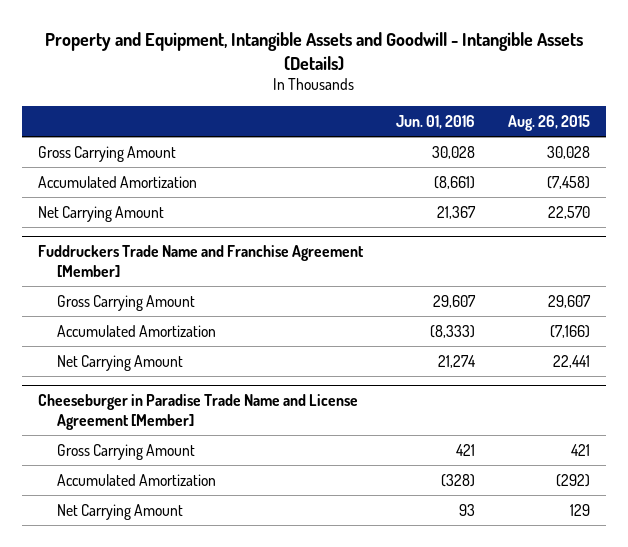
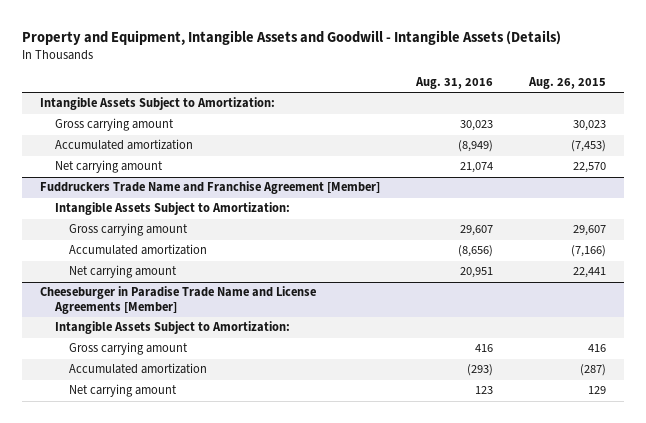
- | Jun. 01, 2016 | Aug. 26, 2015
+ | Aug. 31, 2016 | Aug. 26, 2015
- Gross Carrying Amount | 30,028 | 30,028
- Accumulated Amortization | (8,661) | (7,458)
- Net Carrying Amount | 21,367 | 22,570
+ Intangible Assets Subject to Amortization:
+ Gross carrying amount | 30,023 | 30,023
+ Accumulated amortization | (8,949) | (7,453)
+ Net carrying amount | 21,074 | 22,570
@ Fuddruckers Trade Name and Franchise Agreement [Member]
- Gross Carrying Amount | 29,607 | 29,607
- Accumulated Amortization | (8,333) | (7,166)
- Net Carrying Amount | 21,274 | 22,441
- Cheeseburger in Paradise Trade Name and License Agreement [Member]
- Gross Carrying Amount | 421 | 421
- Accumulated Amortization | (328) | (292)
- Net Carrying Amount | 93 | 129
@ Fuddruckers Trade Name and Franchise Agreement [Member]
+ Intangible Assets Subject to Amortization:
+ Gross carrying amount | 29,607 | 29,607
+ Accumulated amortization | (8,656) | (7,166)
+ Net carrying amount | 20,951 | 22,441
+ Cheeseburger in Paradise Trade Name and License Agreements [Member]
+ Intangible Assets Subject to Amortization:
+ Gross carrying amount | 416 | 416
+ Accumulated amortization | (293) | (287)
+ Net carrying amount | 123 | 129

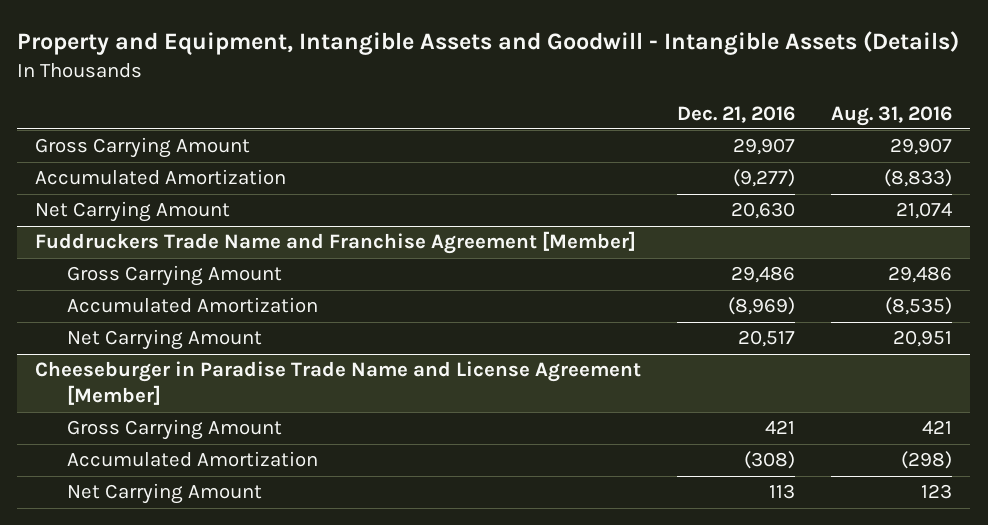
- | Aug. 31, 2016 | Aug. 26, 2015
+ | Dec. 21, 2016 | Aug. 31, 2016
- Intangible Assets Subject to Amortization:
- Gross carrying amount | 30,023 | 30,023
- Accumulated amortization | (8,949) | (7,453)
- Net carrying amount | 21,074 | 22,570
+ Gross Carrying Amount | 29,907 | 29,907
+ Accumulated Amortization | (9,277) | (8,833)
+ Net Carrying Amount | 20,630 | 21,074
@ Fuddruckers Trade Name and Franchise Agreement [Member]
- Intangible Assets Subject to Amortization:
- Gross carrying amount | 29,607 | 29,607
- Accumulated amortization | (8,656) | (7,166)
- Net carrying amount | 20,951 | 22,441
- Cheeseburger in Paradise Trade Name and License Agreements [Member]
- Intangible Assets Subject to Amortization:
- Gross carrying amount | 416 | 416
- Accumulated amortization | (293) | (287)
- Net carrying amount | 123 | 129
@ Fuddruckers Trade Name and Franchise Agreement [Member]
+ Gross Carrying Amount | 29,486 | 29,486
+ Accumulated Amortization | (8,969) | (8,535)
+ Net Carrying Amount | 20,517 | 20,951
+ Cheeseburger in Paradise Trade Name and License Agreement [Member]
+ Gross Carrying Amount | 421 | 421
+ Accumulated Amortization | (308) | (298)
+ Net Carrying Amount | 113 | 123

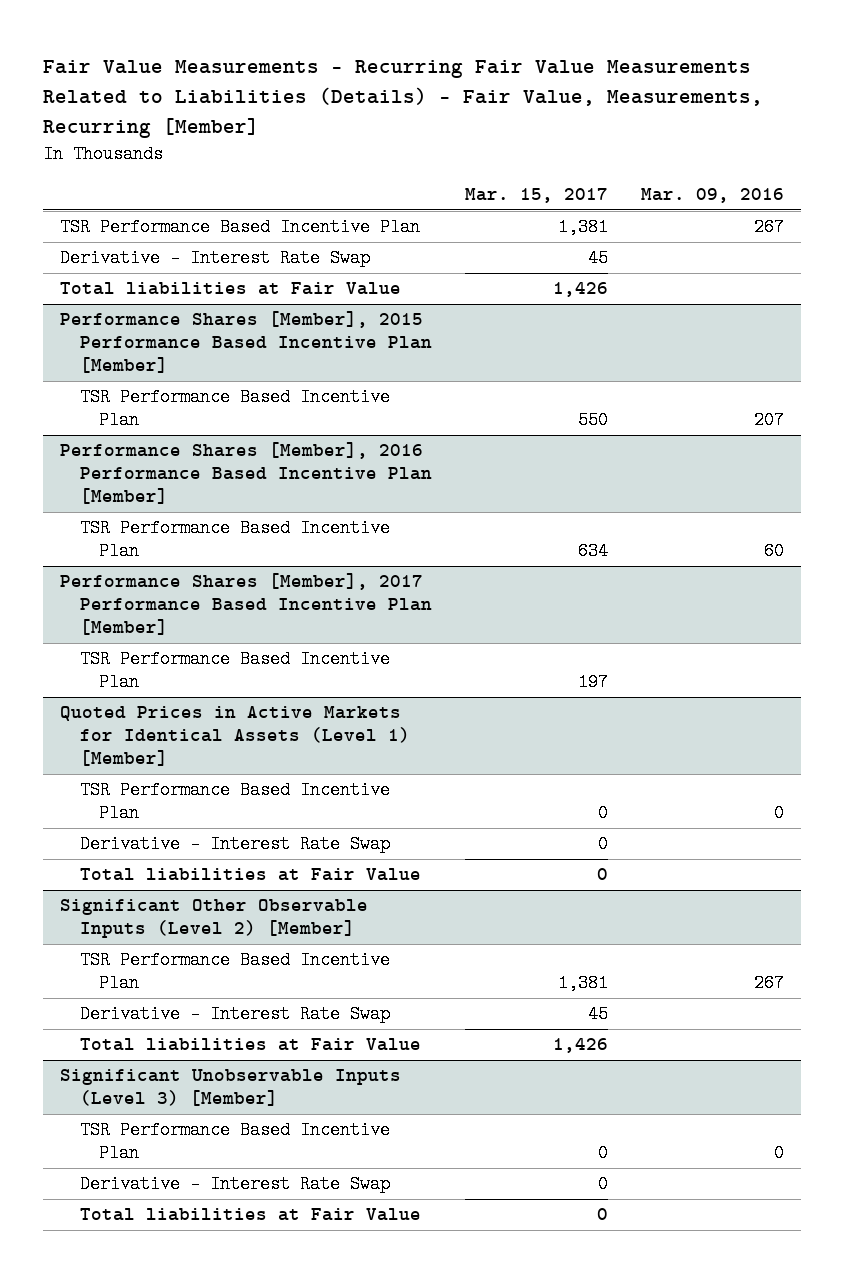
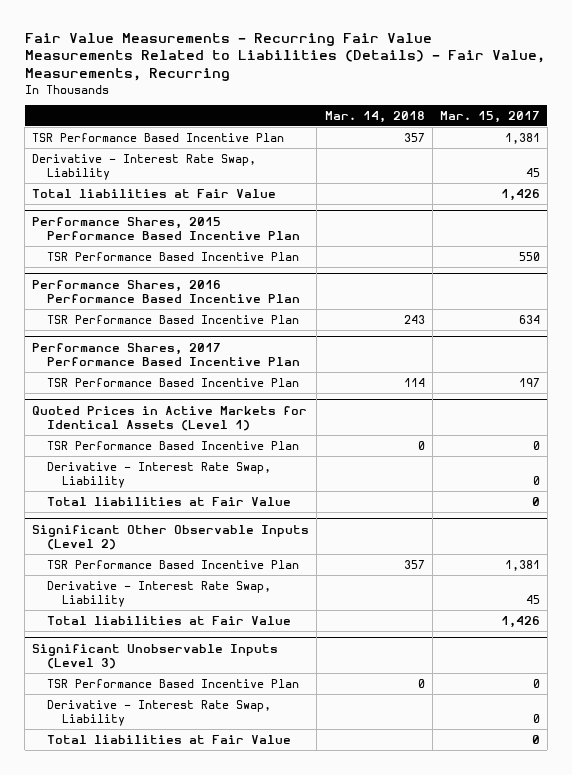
- Fair Value Measurements - Recurring Fair Value Measurements Related to Liabilities (Details) - Fair Value, Measurements, Recurring [Member]
+ Fair Value Measurements - Recurring Fair Value Measurements Related to Liabilities (Details) - Fair Value, Measurements, Recurring
- | Mar. 15, 2017 | Mar. 09, 2016
+ | Mar. 14, 2018 | Mar. 15, 2017
- Derivative - Interest Rate Swap | 45 |
+ Derivative - Interest Rate Swap, Liability | | 45
- Performance Shares [Member], 2015 Performance Based Incentive Plan [Member]
+ Performance Shares, 2015 Performance Based Incentive Plan
- Performance Shares [Member], 2016 Performance Based Incentive Plan [Member]
+ Performance Shares, 2016 Performance Based Incentive Plan
- Performance Shares [Member], 2017 Performance Based Incentive Plan [Member]
+ Performance Shares, 2017 Performance Based Incentive Plan
- Quoted Prices in Active Markets for Identical Assets (Level 1) [Member]
+ Quoted Prices in Active Markets for Identical Assets (Level 1)
- Derivative - Interest Rate Swap | 0 |
+ Derivative - Interest Rate Swap, Liability | | 0
- Significant Other Observable Inputs (Level 2) [Member]
+ Significant Other Observable Inputs (Level 2)
- Derivative - Interest Rate Swap | 45 |
+ Derivative - Interest Rate Swap, Liability | | 45
- Significant Unobservable Inputs (Level 3) [Member]
+ Significant Unobservable Inputs (Level 3)
- Derivative - Interest Rate Swap | 0 |
+ Derivative - Interest Rate Swap, Liability | | 0

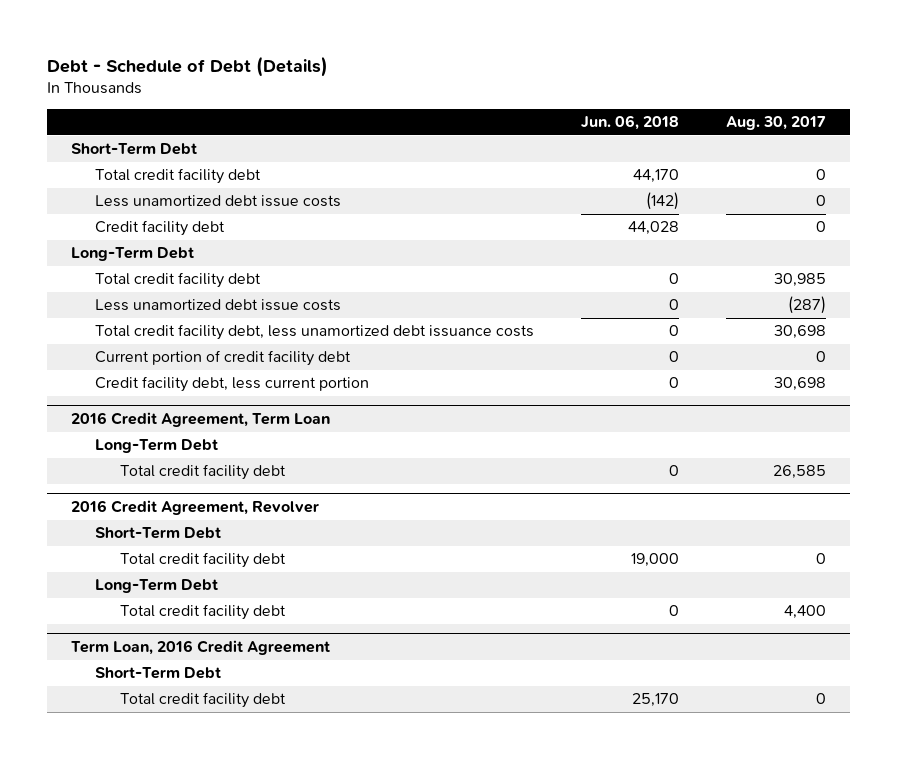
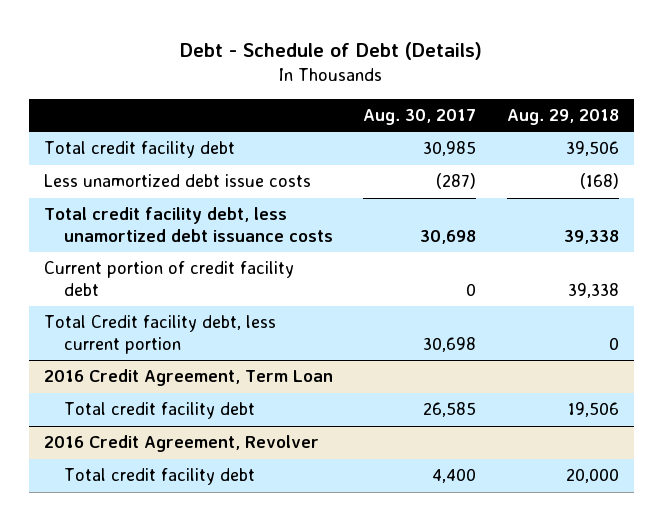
- | Jun. 06, 2018 | Aug. 30, 2017
+ | Aug. 30, 2017 | Aug. 29, 2018
- Short-Term Debt
- Total credit facility debt | 44,170 | 0
- Less unamortized debt issue costs | (142) | 0
- Credit facility debt | 44,028 | 0
- Long-Term Debt
- Credit facility debt, less current portion | 0 | 30,698
+ Total Credit facility debt, less current portion | 30,698 | 0
@ 2016 Credit Agreement, Term Loan
- Long-Term Debt
@ 2016 Credit Agreement, Revolver
- Short-Term Debt
- Total credit facility debt | 19,000 | 0
- Long-Term Debt
- Term Loan, 2016 Credit Agreement
- Short-Term Debt
- Total credit facility debt | 25,170 | 0

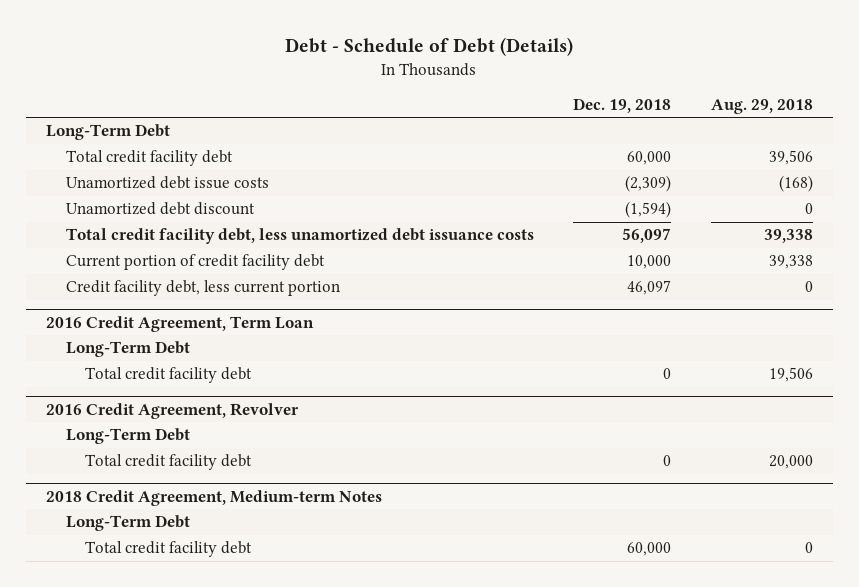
- | Aug. 30, 2017 | Aug. 29, 2018
+ | Dec. 19, 2018 | Aug. 29, 2018
+ Long-Term Debt
- Less unamortized debt issue costs | (287) | (168)
+ Unamortized debt issue costs | (2,309) | (168)
+ Unamortized debt discount | (1,594) | 0
- Total Credit facility debt, less current portion | 30,698 | 0
+ Credit facility debt, less current portion | 46,097 | 0
@ 2016 Credit Agreement, Term Loan
+ Long-Term Debt
@ 2016 Credit Agreement, Revolver
+ Long-Term Debt
+ 2018 Credit Agreement, Medium-term Notes
+ Long-Term Debt
+ Total credit facility debt | 60,000 | 0

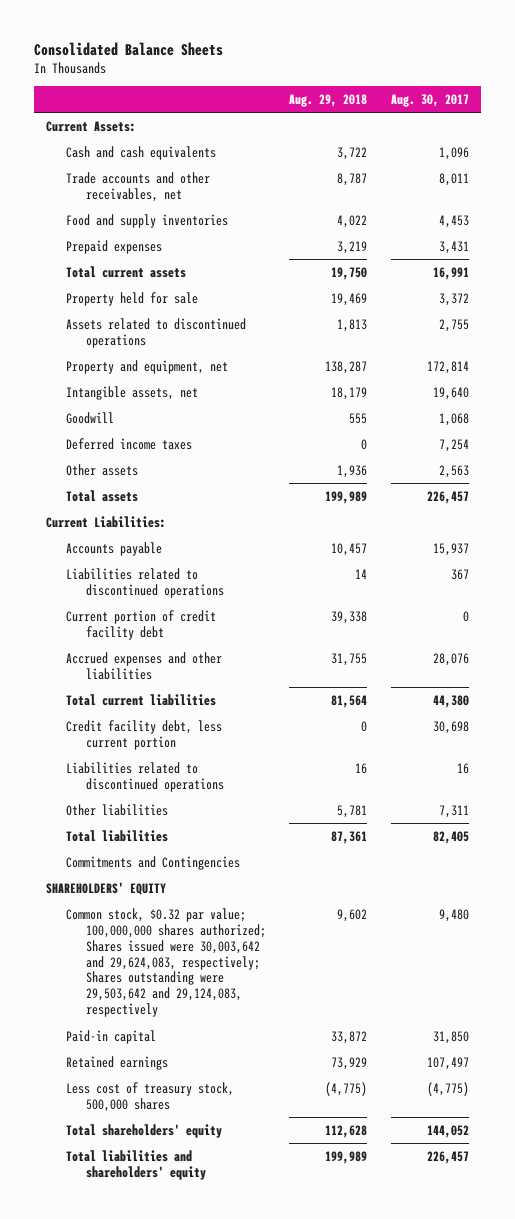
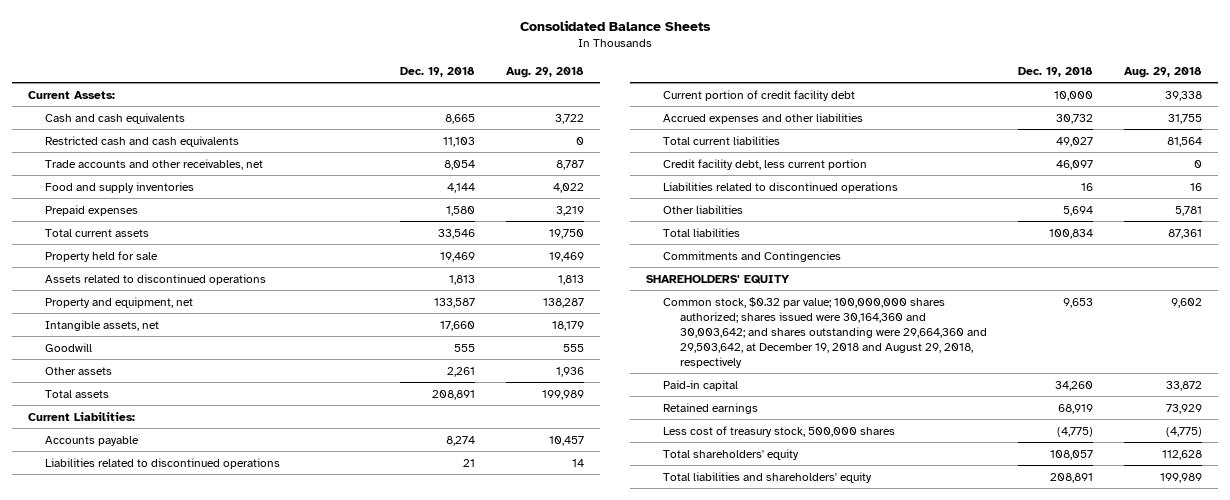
- | Aug. 29, 2018 | Aug. 30, 2017
+ | Dec. 19, 2018 | Aug. 29, 2018
+ Restricted cash and cash equivalents | 11,103 | 0
- Deferred income taxes | 0 | 7,254
- Common stock, $0.32 par value; 100,000,000 shares authorized; Shares issued were 30,003,642 and 29,624,083, respectively; Shares outstanding were 29,503,642 and 29,124,083, respectively | 9,602 | 9,480
+ Common stock, $0.32 par value; 100,000,000 shares authorized; shares issued were 30,164,360 and 30,003,642; and shares outstanding were 29,664,360 and 29,503,642, at December 19, 2018 and August 29, 2018, respectively | 9,653 | 9,602

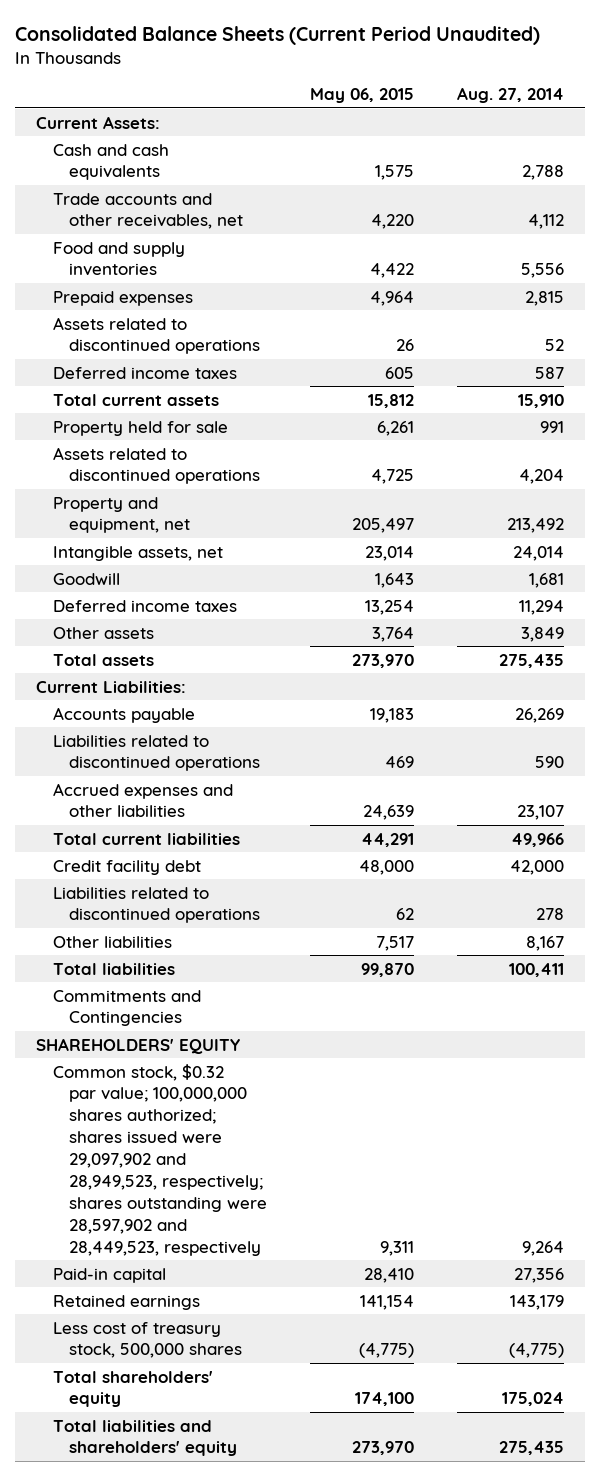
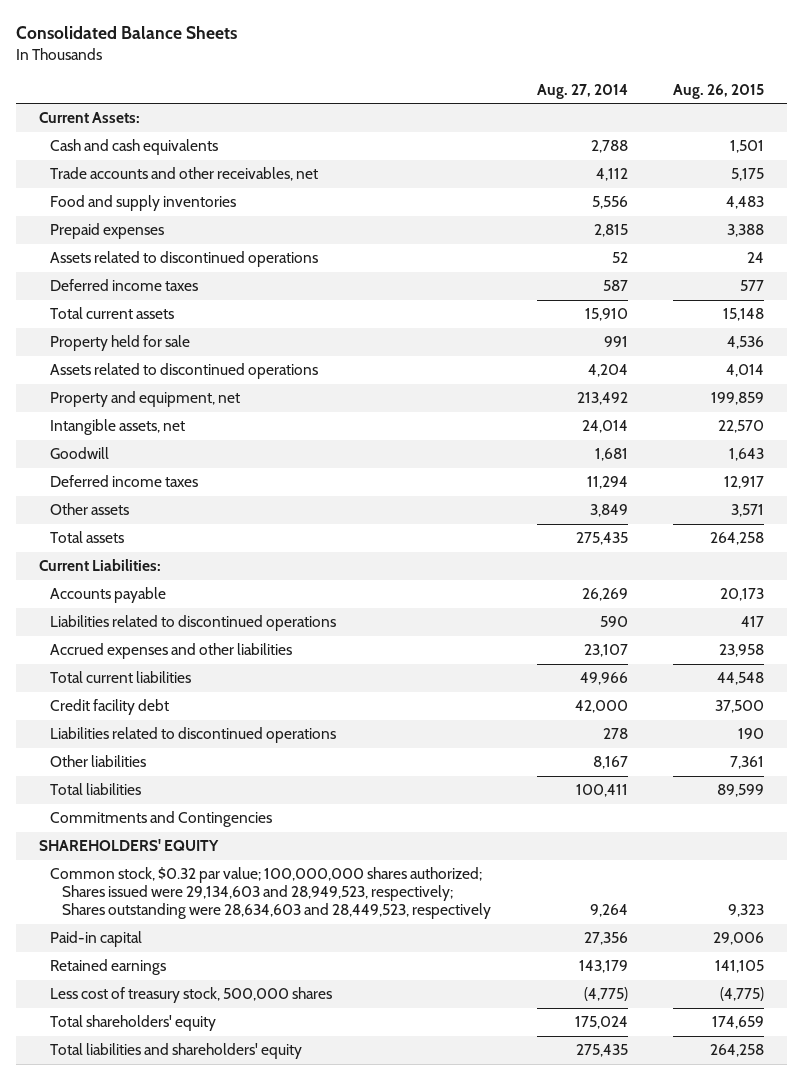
- Consolidated Balance Sheets (Current Period Unaudited)
+ Consolidated Balance Sheets
- | May 06, 2015 | Aug. 27, 2014
+ | Aug. 27, 2014 | Aug. 26, 2015
- Common stock, $0.32 par value; 100,000,000 shares authorized; shares issued were 29,097,902 and 28,949,523, respectively; shares outstanding were 28,597,902 and 28,449,523, respectively | 9,311 | 9,264
+ Common stock, $0.32 par value; 100,000,000 shares authorized; Shares issued were 29,134,603 and 28,949,523, respectively; Shares outstanding were 28,634,603 and 28,449,523, respectively | 9,264 | 9,323

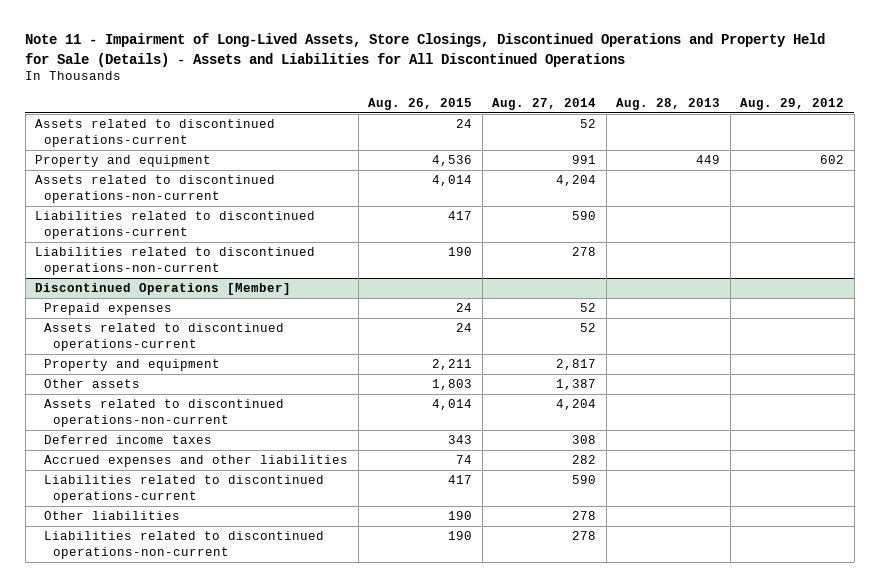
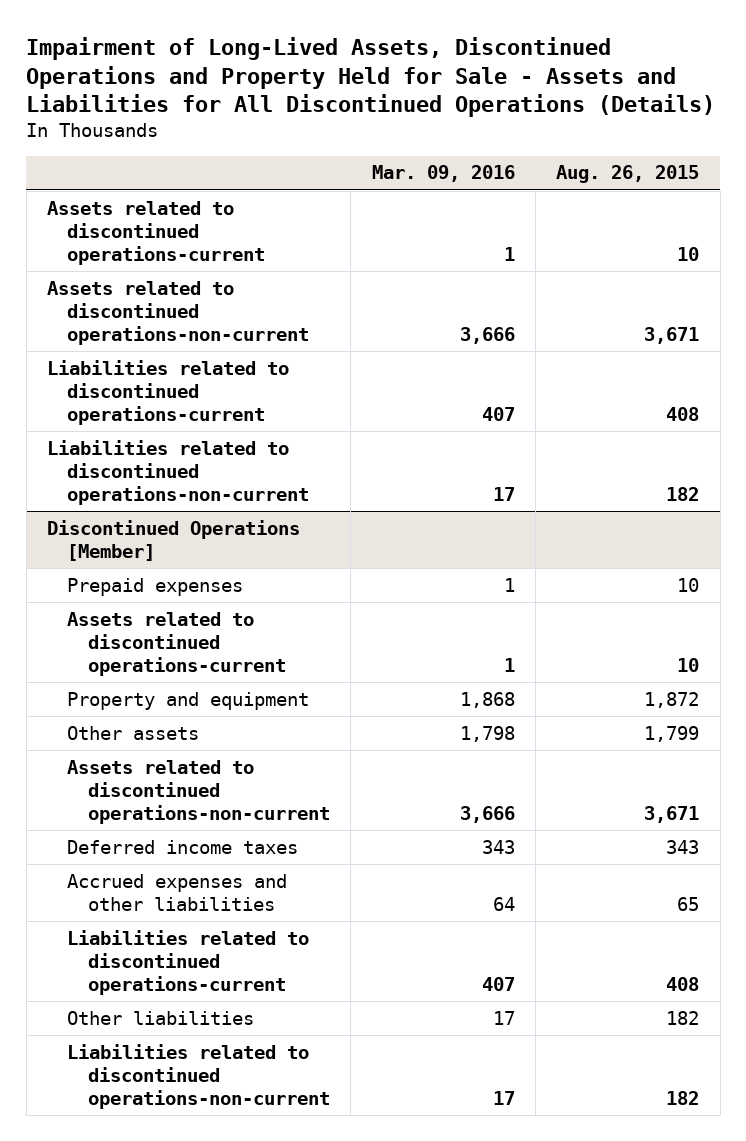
- Note 11 - Impairment of Long-Lived Assets, Store Closings, Discontinued Operations and Property Held for Sale (Details) - Assets and Liabilities for All Discontinued Operations
+ Impairment of Long-Lived Assets, Discontinued Operations and Property Held for Sale - Assets and Liabilities for All Discontinued Operations (Details)
- | Aug. 26, 2015 | Aug. 27, 2014 | Aug. 28, 2013 | Aug. 29, 2012
+ | Mar. 09, 2016 | Aug. 26, 2015
- Assets related to discontinued operations-current | 24 | 52 | |
- Property and equipment | 4,536 | 991 | 449 | 602
- Assets related to discontinued operations-non-current | 4,014 | 4,204 | |
- Liabilities related to discontinued operations-current | 417 | 590 | |
- Liabilities related to discontinued operations-non-current | 190 | 278 | |
+ Assets related to discontinued operations-current | 1 | 10
+ Assets related to discontinued operations-non-current | 3,666 | 3,671
+ Liabilities related to discontinued operations-current | 407 | 408
+ Liabilities related to discontinued operations-non-current | 17 | 182
@ Discontinued Operations [Member]
- Prepaid expenses | 24 | 52 | |
- Assets related to discontinued operations-current | 24 | 52 | |
- Property and equipment | 2,211 | 2,817 | |
- Other assets | 1,803 | 1,387 | |
- Assets related to discontinued operations-non-current | 4,014 | 4,204 | |
+ Prepaid expenses | 1 | 10
+ Assets related to discontinued operations-current | 1 | 10
+ Property and equipment | 1,868 | 1,872
+ Other assets | 1,798 | 1,799
+ Assets related to discontinued operations-non-current | 3,666 | 3,671
- Accrued expenses and other liabilities | 74 | 282 | |
- Liabilities related to discontinued operations-current | 417 | 590 | |
- Other liabilities | 190 | 278 | |
- Liabilities related to discontinued operations-non-current | 190 | 278 | |
+ Accrued expenses and other liabilities | 64 | 65
+ Liabilities related to discontinued operations-current | 407 | 408
+ Other liabilities | 17 | 182
+ Liabilities related to discontinued operations-non-current | 17 | 182

